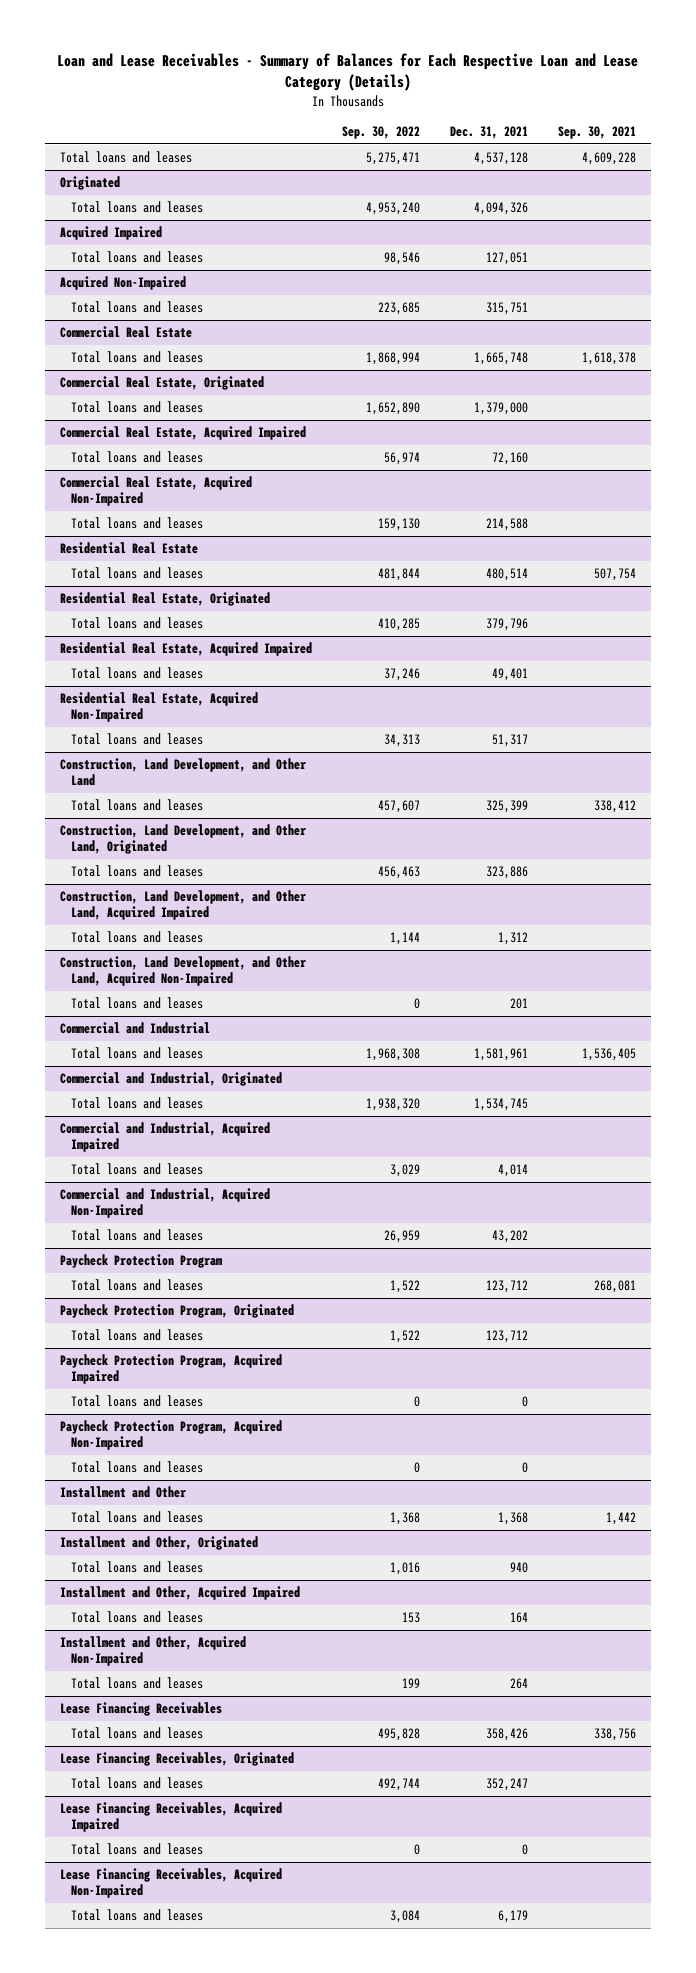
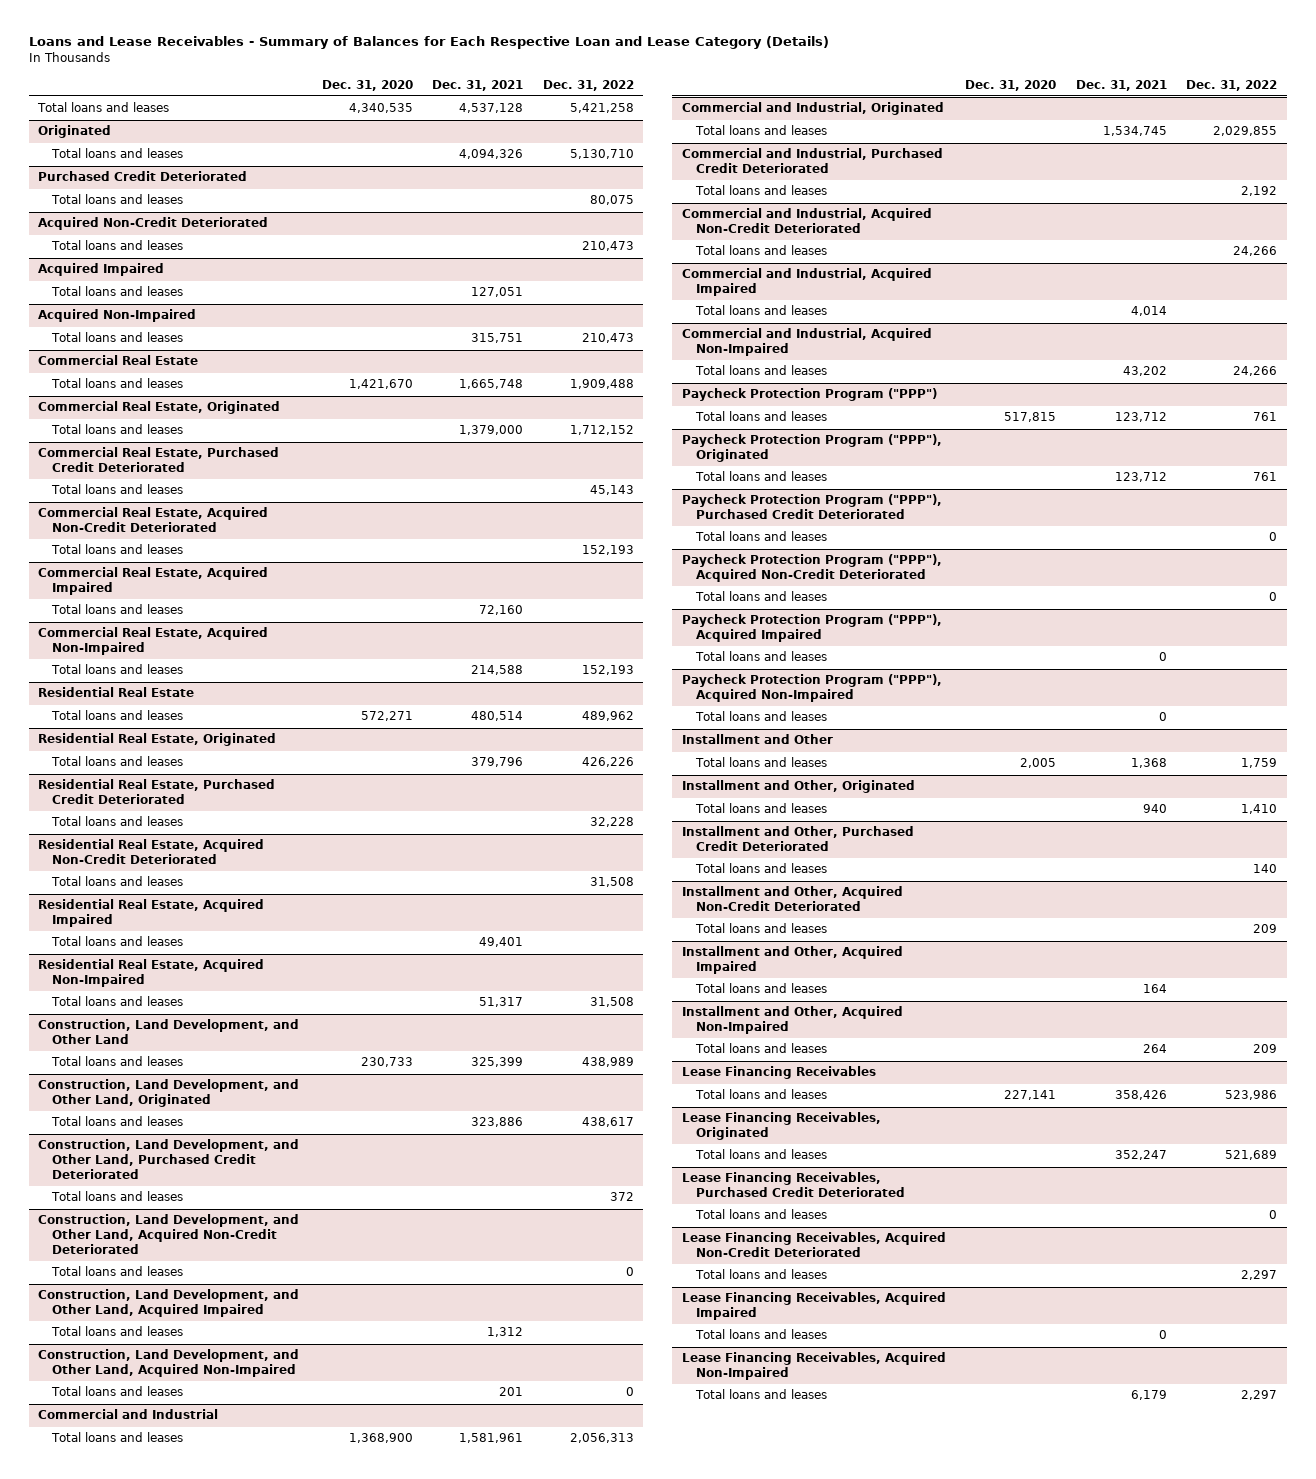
- Loan and Lease Receivables - Summary of Balances for Each Respective Loan and Lease Category (Details)
+ Loans and Lease Receivables - Summary of Balances for Each Respective Loan and Lease Category (Details)
- | Sep. 30, 2022 | Dec. 31, 2021 | Sep. 30, 2021
+ | Dec. 31, 2020 | Dec. 31, 2021 | Dec. 31, 2022
+ Purchased Credit Deteriorated
+ Total loans and leases | | | 80,075
+ Acquired Non-Credit Deteriorated
+ Total loans and leases | | | 210,473
+ Commercial Real Estate, Purchased Credit Deteriorated
+ Total loans and leases | | | 45,143
+ Commercial Real Estate, Acquired Non-Credit Deteriorated
+ Total loans and leases | | | 152,193
+ Residential Real Estate, Purchased Credit Deteriorated
+ Total loans and leases | | | 32,228
+ Residential Real Estate, Acquired Non-Credit Deteriorated
+ Total loans and leases | | | 31,508
+ Construction, Land Development, and Other Land, Purchased Credit Deteriorated
+ Total loans and leases | | | 372
+ Construction, Land Development, and Other Land, Acquired Non-Credit Deteriorated
+ Total loans and leases | | | 0
+ Commercial and Industrial, Purchased Credit Deteriorated
+ Total loans and leases | | | 2,192
+ Commercial and Industrial, Acquired Non-Credit Deteriorated
+ Total loans and leases | | | 24,266
- Paycheck Protection Program
+ Paycheck Protection Program ("PPP")
- Paycheck Protection Program, Originated
+ Paycheck Protection Program ("PPP"), Originated
- Paycheck Protection Program, Acquired Impaired
+ Paycheck Protection Program ("PPP"), Purchased Credit Deteriorated
+ Total loans and leases | | | 0
+ Paycheck Protection Program ("PPP"), Acquired Non-Credit Deteriorated
+ Total loans and leases | | | 0
+ Paycheck Protection Program ("PPP"), Acquired Impaired
- Paycheck Protection Program, Acquired Non-Impaired
+ Paycheck Protection Program ("PPP"), Acquired Non-Impaired
+ Installment and Other, Purchased Credit Deteriorated
+ Total loans and leases | | | 140
+ Installment and Other, Acquired Non-Credit Deteriorated
+ Total loans and leases | | | 209
+ Lease Financing Receivables, Purchased Credit Deteriorated
+ Total loans and leases | | | 0
+ Lease Financing Receivables, Acquired Non-Credit Deteriorated
+ Total loans and leases | | | 2,297

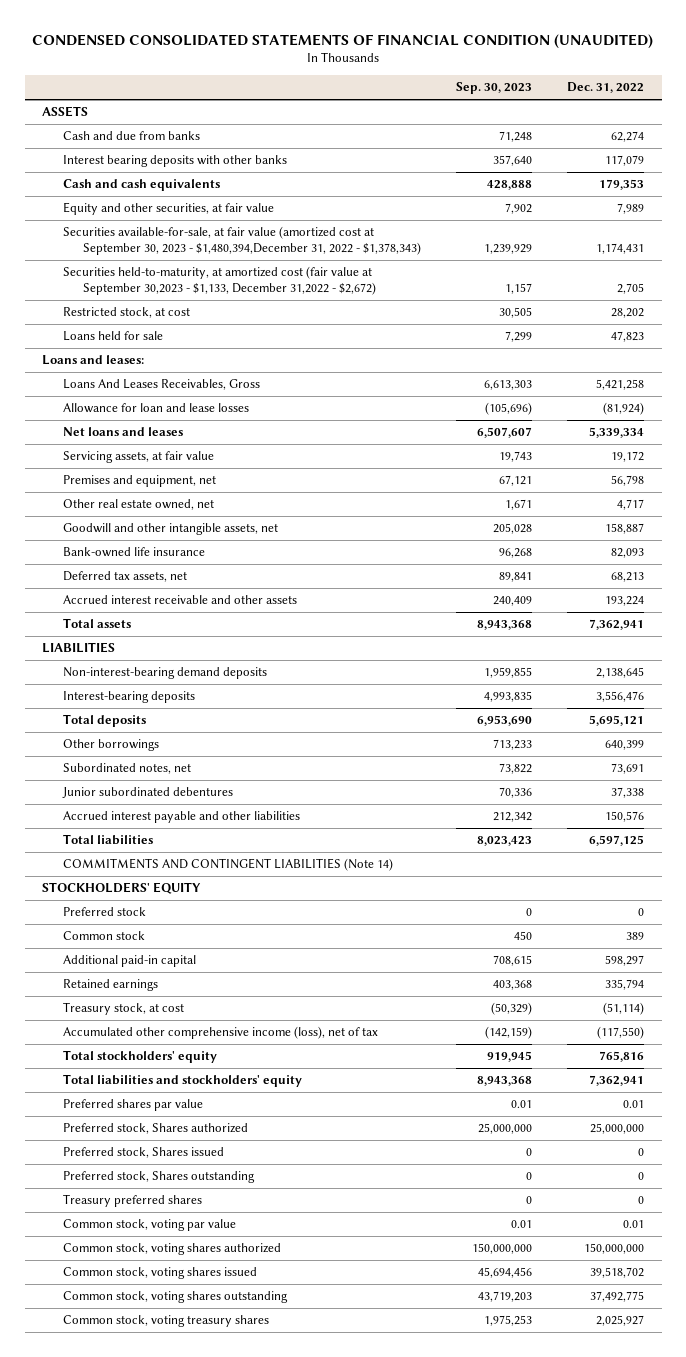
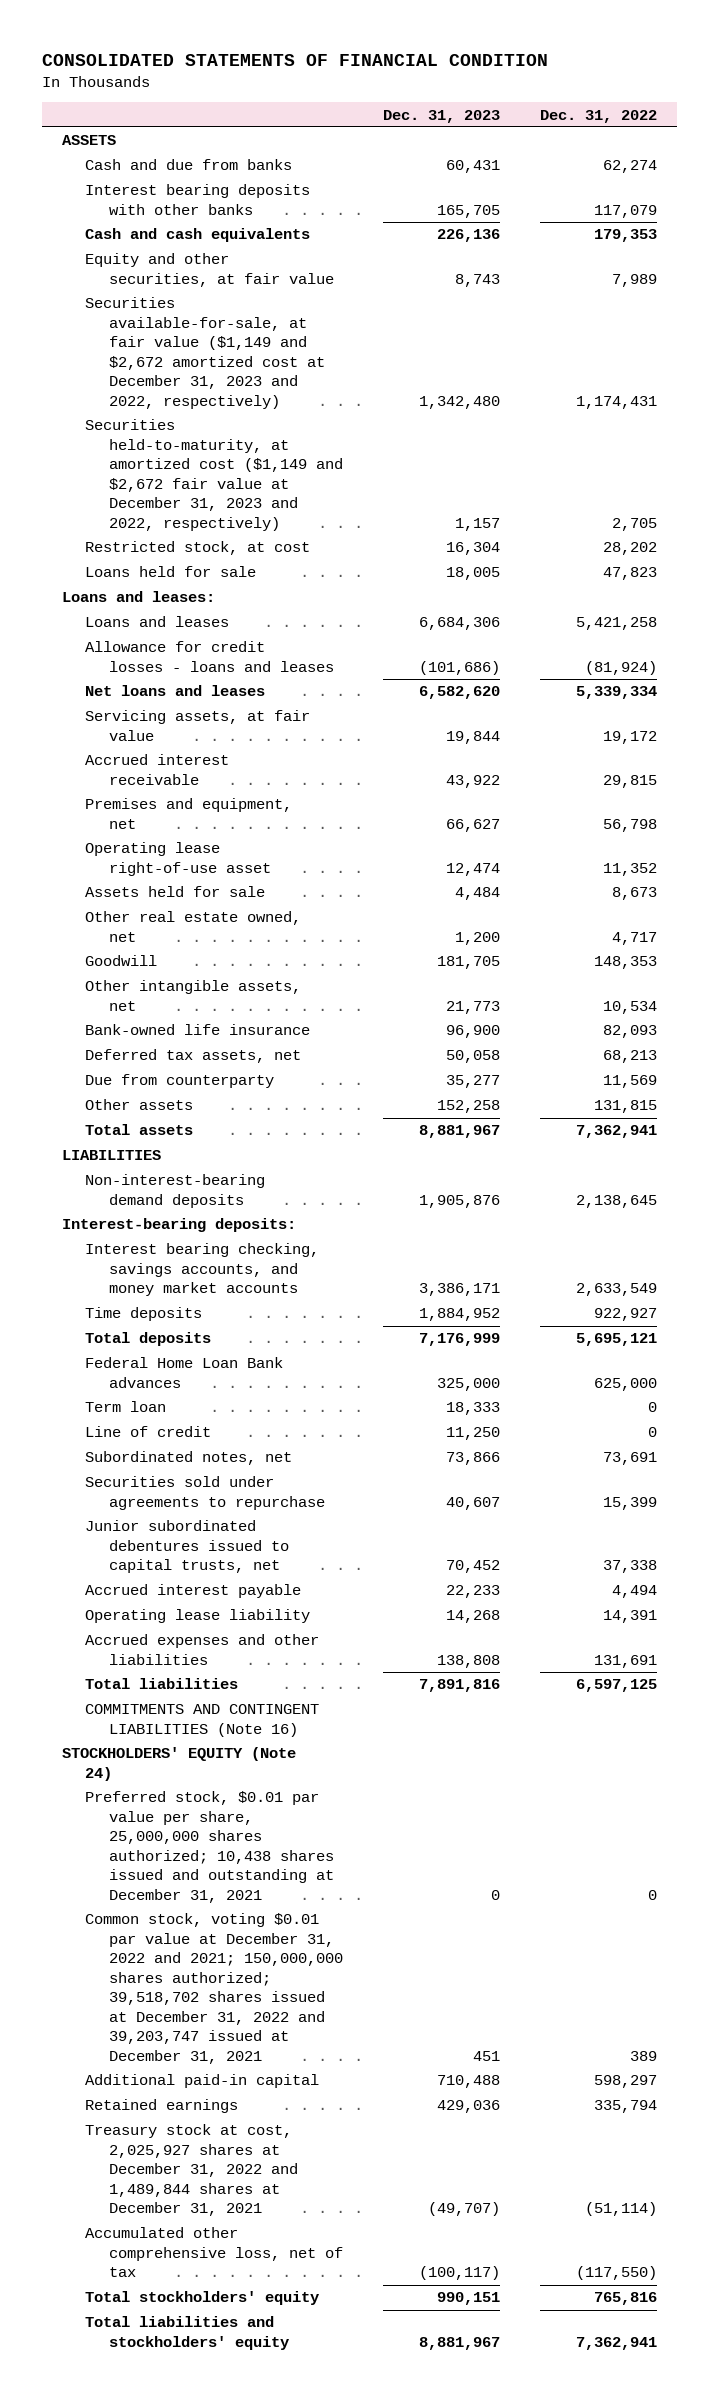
- CONDENSED CONSOLIDATED STATEMENTS OF FINANCIAL CONDITION (UNAUDITED)
+ CONSOLIDATED STATEMENTS OF FINANCIAL CONDITION
- | Sep. 30, 2023 | Dec. 31, 2022
+ | Dec. 31, 2023 | Dec. 31, 2022
- Securities available-for-sale, at fair value (amortized cost at September 30, 2023 - $1,480,394,December 31, 2022 - $1,378,343) | 1,239,929 | 1,174,431
- Securities held-to-maturity, at amortized cost (fair value at September 30,2023 - $1,133, December 31,2022 - $2,672) | 1,157 | 2,705
+ Securities available-for-sale, at fair value ($1,149 and $2,672 amortized cost at December 31, 2023 and 2022, respectively) | 1,342,480 | 1,174,431
+ Securities held-to-maturity, at amortized cost ($1,149 and $2,672 fair value at December 31, 2023 and 2022, respectively) | 1,157 | 2,705
- Loans And Leases Receivables, Gross | 6,613,303 | 5,421,258
- Allowance for loan and lease losses | (105,696) | (81,924)
+ Loans and leases | 6,684,306 | 5,421,258
+ Allowance for credit losses - loans and leases | (101,686) | (81,924)
+ Accrued interest receivable | 43,922 | 29,815
+ Operating lease right-of-use asset | 12,474 | 11,352
+ Assets held for sale | 4,484 | 8,673
- Goodwill and other intangible assets, net | 205,028 | 158,887
+ Goodwill | 181,705 | 148,353
+ Other intangible assets, net | 21,773 | 10,534
- Accrued interest receivable and other assets | 240,409 | 193,224
+ Due from counterparty | 35,277 | 11,569
+ Other assets | 152,258 | 131,815
- Interest-bearing deposits | 4,993,835 | 3,556,476
+ Interest-bearing deposits:
+ Interest bearing checking, savings accounts, and money market accounts | 3,386,171 | 2,633,549
+ Time deposits | 1,884,952 | 922,927
- Other borrowings | 713,233 | 640,399
+ Federal Home Loan Bank advances | 325,000 | 625,000
+ Term loan | 18,333 | 0
+ Line of credit | 11,250 | 0
- Junior subordinated debentures | 70,336 | 37,338
- Accrued interest payable and other liabilities | 212,342 | 150,576
+ Securities sold under agreements to repurchase | 40,607 | 15,399
+ Junior subordinated debentures issued to capital trusts, net | 70,452 | 37,338
+ Accrued interest payable | 22,233 | 4,494
+ Operating lease liability | 14,268 | 14,391
+ Accrued expenses and other liabilities | 138,808 | 131,691
- COMMITMENTS AND CONTINGENT LIABILITIES (Note 14)
- STOCKHOLDERS' EQUITY
- Preferred stock | 0 | 0
- Common stock | 450 | 389
+ COMMITMENTS AND CONTINGENT LIABILITIES (Note 16)
+ STOCKHOLDERS' EQUITY (Note 24)
+ Preferred stock, $0.01 par value per share, 25,000,000 shares authorized; 10,438 shares issued and outstanding at December 31, 2021 | 0 | 0
+ Common stock, voting $0.01 par value at December 31, 2022 and 2021; 150,000,000 shares authorized; 39,518,702 shares issued at December 31, 2022 and 39,203,747 issued at December 31, 2021 | 451 | 389
- Treasury stock, at cost | (50,329) | (51,114)
- Accumulated other comprehensive income (loss), net of tax | (142,159) | (117,550)
+ Treasury stock at cost, 2,025,927 shares at December 31, 2022 and 1,489,844 shares at December 31, 2021 | (49,707) | (51,114)
+ Accumulated other comprehensive loss, net of tax | (100,117) | (117,550)
- Preferred shares par value | 0.01 | 0.01
- Preferred stock, Shares authorized | 25,000,000 | 25,000,000
- Preferred stock, Shares issued | 0 | 0
- Preferred stock, Shares outstanding | 0 | 0
- Treasury preferred shares | 0 | 0
- Common stock, voting par value | 0.01 | 0.01
- Common stock, voting shares authorized | 150,000,000 | 150,000,000
- Common stock, voting shares issued | 45,694,456 | 39,518,702
- Common stock, voting shares outstanding | 43,719,203 | 37,492,775
- Common stock, voting treasury shares | 1,975,253 | 2,025,927

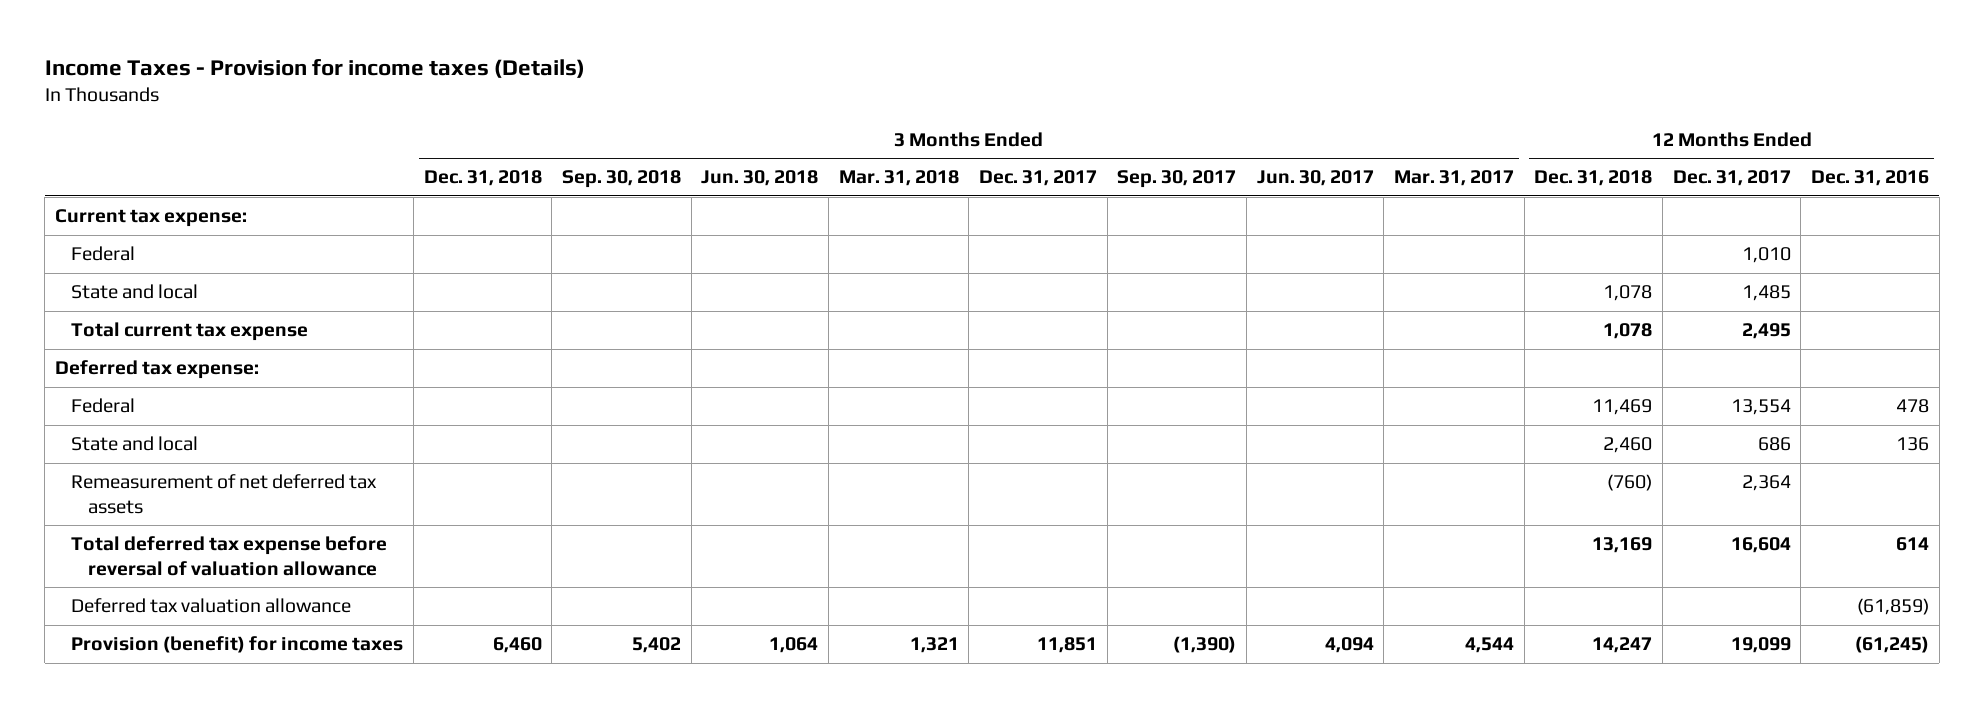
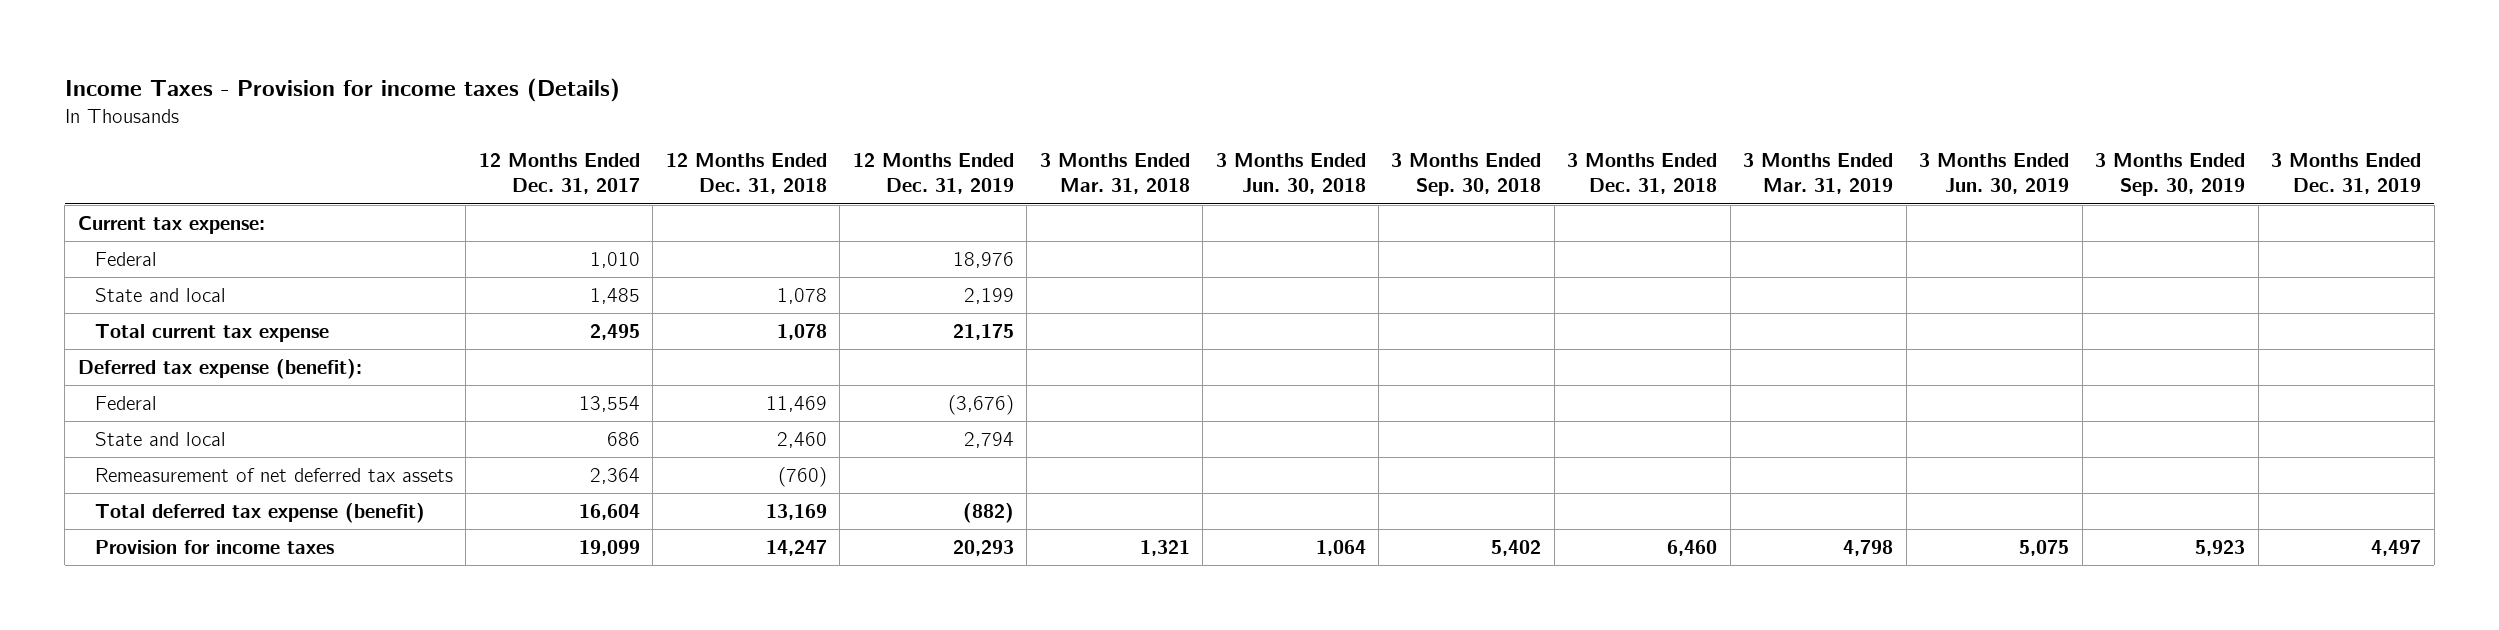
- | 3 Months Ended Dec. 31, 2018 | 3 Months Ended Sep. 30, 2018 | 3 Months Ended Jun. 30, 2018 | 3 Months Ended Mar. 31, 2018 | 3 Months Ended Dec. 31, 2017 | 3 Months Ended Sep. 30, 2017 | 3 Months Ended Jun. 30, 2017 | 3 Months Ended Mar. 31, 2017 | 12 Months Ended Dec. 31, 2018 | 12 Months Ended Dec. 31, 2017 | 12 Months Ended Dec. 31, 2016
+ | 12 Months Ended Dec. 31, 2017 | 12 Months Ended Dec. 31, 2018 | 12 Months Ended Dec. 31, 2019 | 3 Months Ended Mar. 31, 2018 | 3 Months Ended Jun. 30, 2018 | 3 Months Ended Sep. 30, 2018 | 3 Months Ended Dec. 31, 2018 | 3 Months Ended Mar. 31, 2019 | 3 Months Ended Jun. 30, 2019 | 3 Months Ended Sep. 30, 2019 | 3 Months Ended Dec. 31, 2019
- Deferred tax expense:
+ Deferred tax expense (benefit):
- Total deferred tax expense before reversal of valuation allowance | | | | | | | | | 13,169 | 16,604 | 614
- Deferred tax valuation allowance | | | | | | | | | | | (61,859)
- Provision (benefit) for income taxes | 6,460 | 5,402 | 1,064 | 1,321 | 11,851 | (1,390) | 4,094 | 4,544 | 14,247 | 19,099 | (61,245)
+ Total deferred tax expense (benefit) | 16,604 | 13,169 | (882) | | | | | | | |
+ Provision for income taxes | 19,099 | 14,247 | 20,293 | 1,321 | 1,064 | 5,402 | 6,460 | 4,798 | 5,075 | 5,923 | 4,497

